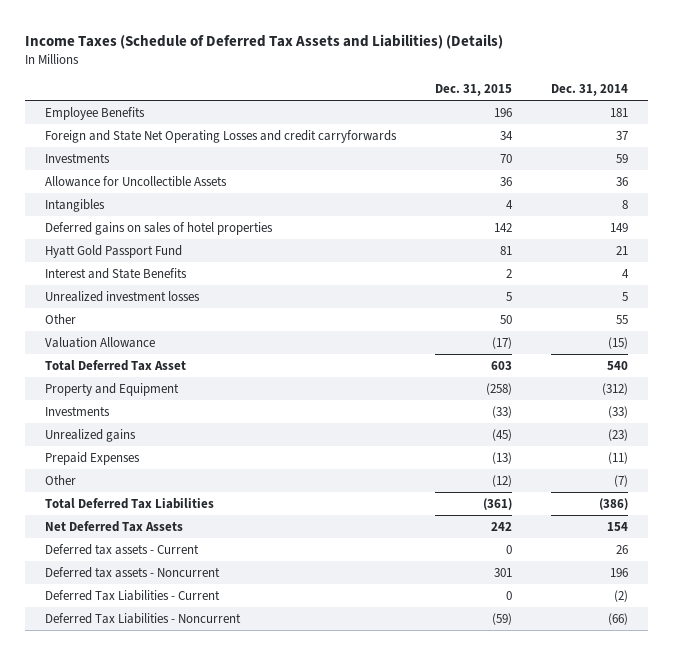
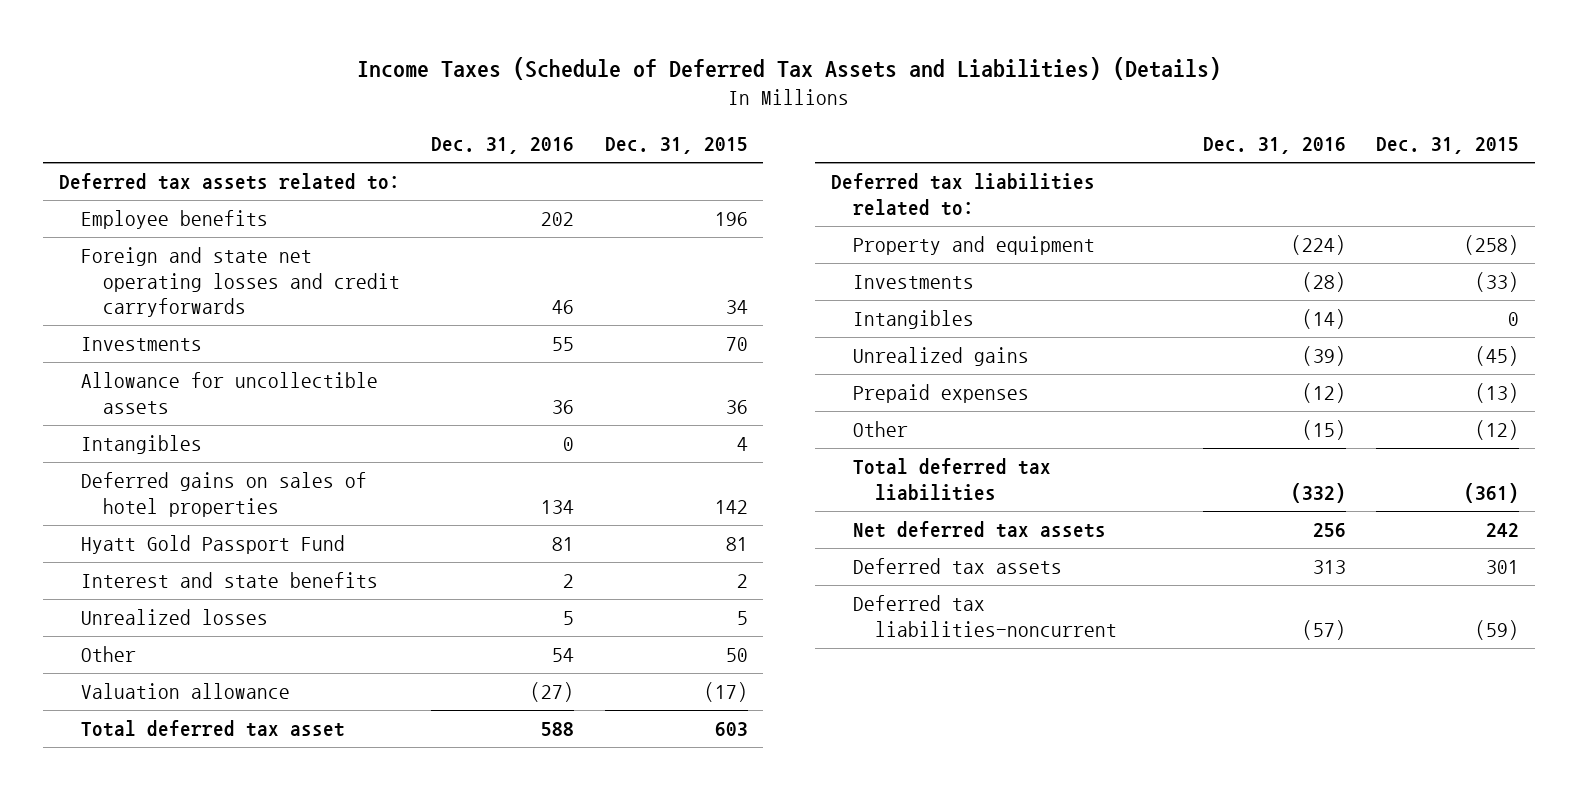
- | Dec. 31, 2015 | Dec. 31, 2014
+ | Dec. 31, 2016 | Dec. 31, 2015
- Employee Benefits | 196 | 181
- Foreign and State Net Operating Losses and credit carryforwards | 34 | 37
+ Deferred tax assets related to:
+ Employee benefits | 202 | 196
+ Foreign and state net operating losses and credit carryforwards | 46 | 34
- Allowance for Uncollectible Assets | 36 | 36
+ Allowance for uncollectible assets | 36 | 36
- Interest and State Benefits | 2 | 4
- Unrealized investment losses | 5 | 5
+ Interest and state benefits | 2 | 2
+ Unrealized losses | 5 | 5
- Valuation Allowance | (17) | (15)
- Total Deferred Tax Asset | 603 | 540
- Property and Equipment | (258) | (312)
+ Valuation allowance | (27) | (17)
+ Total deferred tax asset | 588 | 603
+ Deferred tax liabilities related to:
+ Property and equipment | (224) | (258)
+ Intangibles | (14) | 0
- Prepaid Expenses | (13) | (11)
+ Prepaid expenses | (12) | (13)
- Total Deferred Tax Liabilities | (361) | (386)
- Net Deferred Tax Assets | 242 | 154
- Deferred tax assets - Current | 0 | 26
- Deferred tax assets - Noncurrent | 301 | 196
- Deferred Tax Liabilities - Current | 0 | (2)
- Deferred Tax Liabilities - Noncurrent | (59) | (66)
+ Total deferred tax liabilities | (332) | (361)
+ Net deferred tax assets | 256 | 242
+ Deferred tax assets | 313 | 301
+ Deferred tax liabilities-noncurrent | (57) | (59)

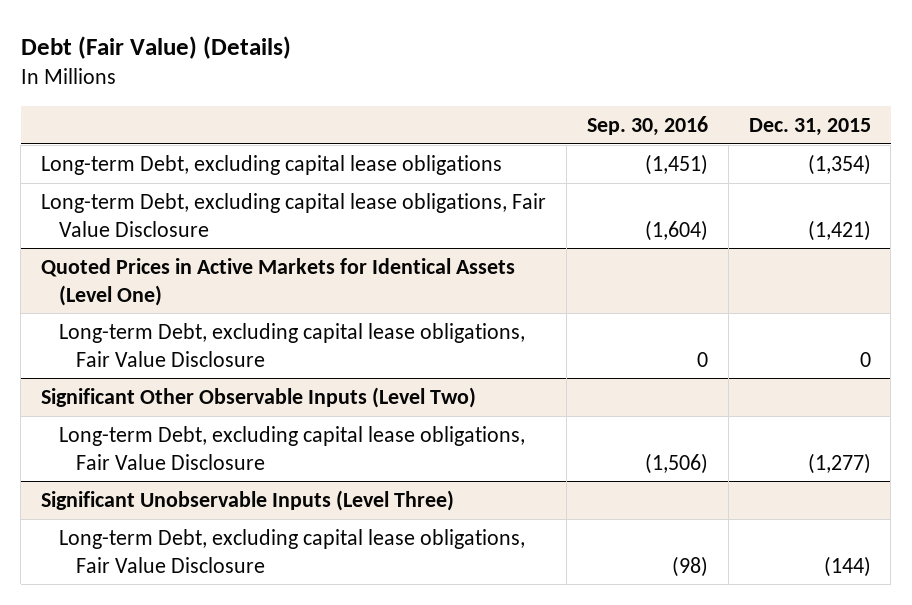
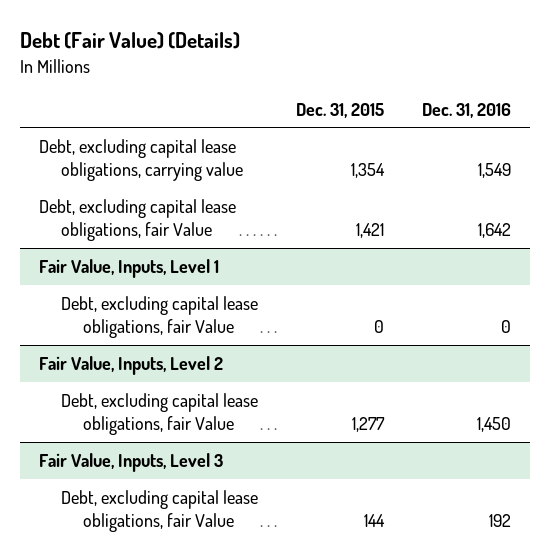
- | Sep. 30, 2016 | Dec. 31, 2015
+ | Dec. 31, 2015 | Dec. 31, 2016
- Long-term Debt, excluding capital lease obligations | (1,451) | (1,354)
- Long-term Debt, excluding capital lease obligations, Fair Value Disclosure | (1,604) | (1,421)
- Quoted Prices in Active Markets for Identical Assets (Level One)
- Long-term Debt, excluding capital lease obligations, Fair Value Disclosure | 0 | 0
- Significant Other Observable Inputs (Level Two)
- Long-term Debt, excluding capital lease obligations, Fair Value Disclosure | (1,506) | (1,277)
- Significant Unobservable Inputs (Level Three)
- Long-term Debt, excluding capital lease obligations, Fair Value Disclosure | (98) | (144)
+ Debt, excluding capital lease obligations, carrying value | 1,354 | 1,549
+ Debt, excluding capital lease obligations, fair Value | 1,421 | 1,642
+ Fair Value, Inputs, Level 1
+ Debt, excluding capital lease obligations, fair Value | 0 | 0
+ Fair Value, Inputs, Level 2
+ Debt, excluding capital lease obligations, fair Value | 1,277 | 1,450
+ Fair Value, Inputs, Level 3
+ Debt, excluding capital lease obligations, fair Value | 144 | 192

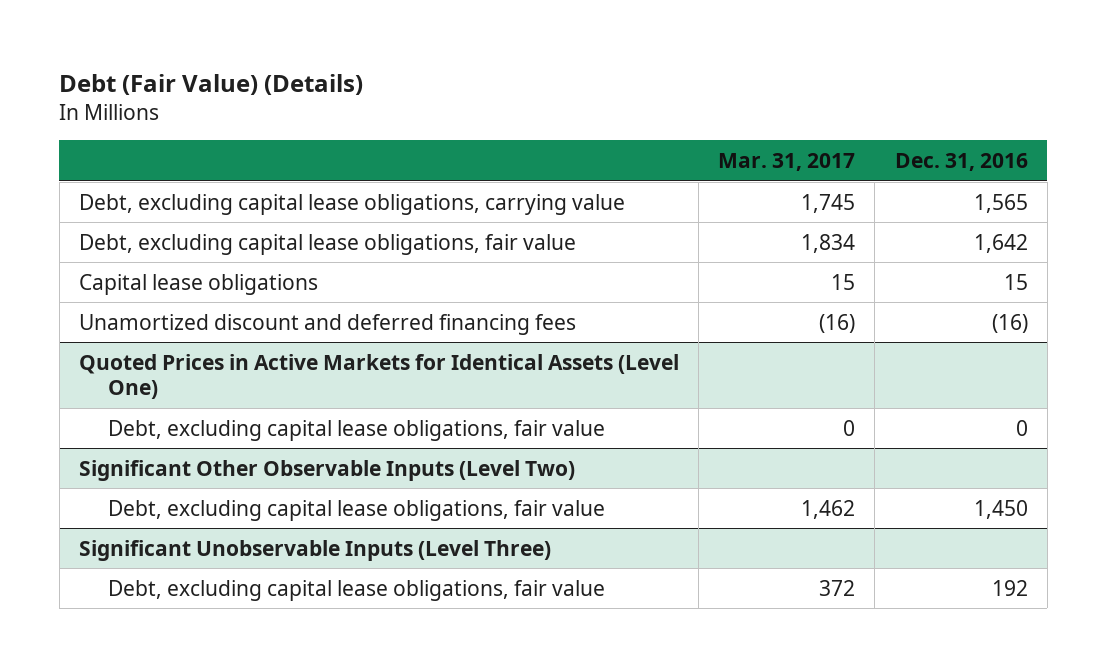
- | Dec. 31, 2015 | Dec. 31, 2016
+ | Mar. 31, 2017 | Dec. 31, 2016
- Debt, excluding capital lease obligations, carrying value | 1,354 | 1,549
- Debt, excluding capital lease obligations, fair Value | 1,421 | 1,642
- Fair Value, Inputs, Level 1
- Debt, excluding capital lease obligations, fair Value | 0 | 0
- Fair Value, Inputs, Level 2
- Debt, excluding capital lease obligations, fair Value | 1,277 | 1,450
- Fair Value, Inputs, Level 3
- Debt, excluding capital lease obligations, fair Value | 144 | 192
+ Debt, excluding capital lease obligations, carrying value | 1,745 | 1,565
+ Debt, excluding capital lease obligations, fair value | 1,834 | 1,642
+ Capital lease obligations | 15 | 15
+ Unamortized discount and deferred financing fees | (16) | (16)
+ Quoted Prices in Active Markets for Identical Assets (Level One)
+ Debt, excluding capital lease obligations, fair value | 0 | 0
+ Significant Other Observable Inputs (Level Two)
+ Debt, excluding capital lease obligations, fair value | 1,462 | 1,450
+ Significant Unobservable Inputs (Level Three)
+ Debt, excluding capital lease obligations, fair value | 372 | 192

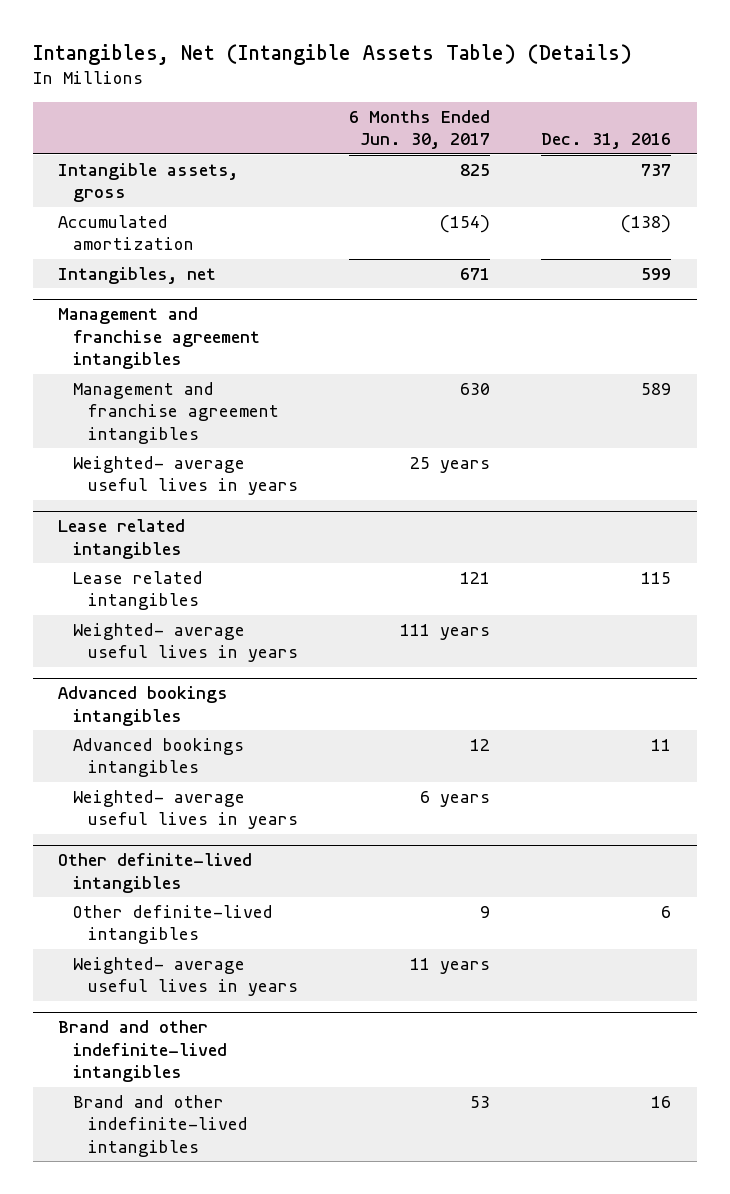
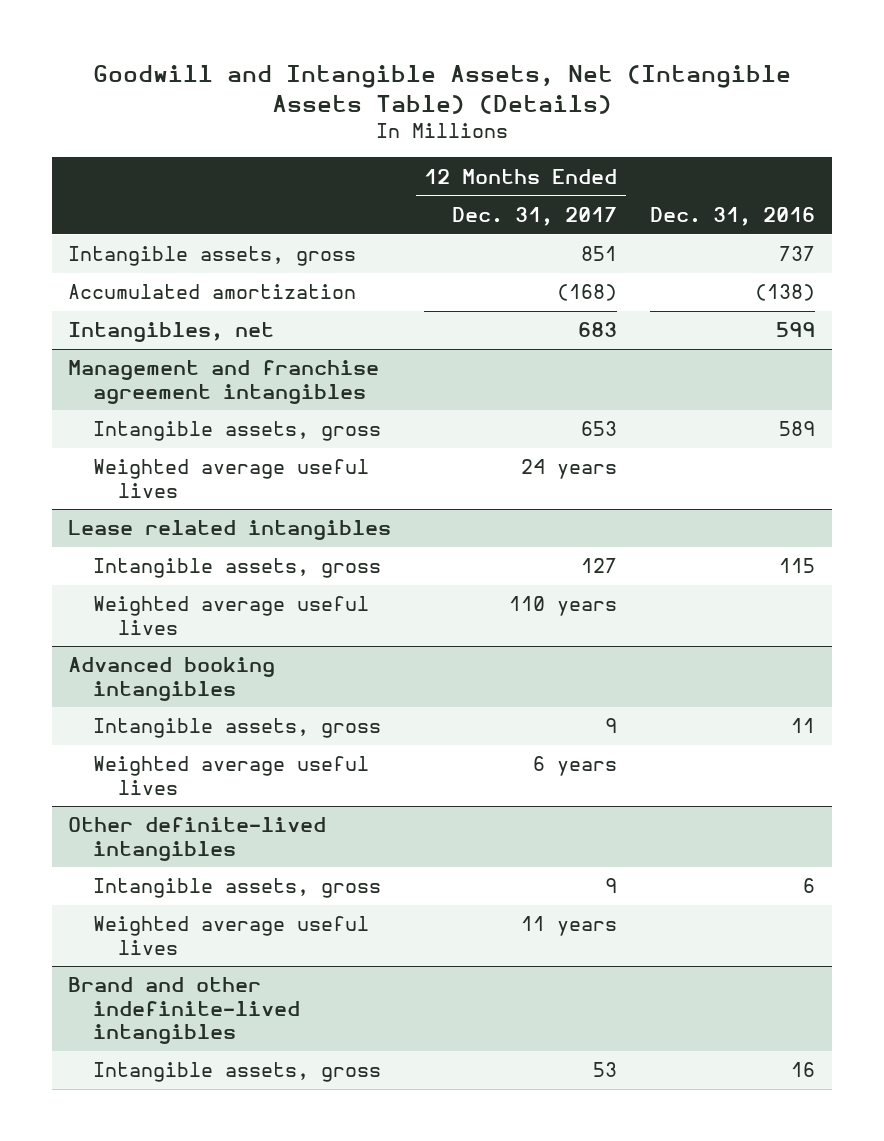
- Intangibles, Net (Intangible Assets Table) (Details)
+ Goodwill and Intangible Assets, Net (Intangible Assets Table) (Details)
- | 6 Months Ended Jun. 30, 2017 | Dec. 31, 2016
+ | 12 Months Ended Dec. 31, 2017 | Dec. 31, 2016
@ Management and franchise agreement intangibles
- Management and franchise agreement intangibles | 630 | 589
- Weighted- average useful lives in years | 25 years |
+ Intangible assets, gross | 653 | 589
+ Weighted average useful lives | 24 years |
@ Lease related intangibles
- Lease related intangibles | 121 | 115
- Weighted- average useful lives in years | 111 years |
- Advanced bookings intangibles
- Advanced bookings intangibles | 12 | 11
- Weighted- average useful lives in years | 6 years |
@ Lease related intangibles
+ Intangible assets, gross | 127 | 115
+ Weighted average useful lives | 110 years |
+ Advanced booking intangibles
+ Intangible assets, gross | 9 | 11
+ Weighted average useful lives | 6 years |
@ Other definite-lived intangibles
- Other definite-lived intangibles | 9 | 6
- Weighted- average useful lives in years | 11 years |
+ Intangible assets, gross | 9 | 6
+ Weighted average useful lives | 11 years |
@ Brand and other indefinite-lived intangibles
- Brand and other indefinite-lived intangibles | 53 | 16
+ Intangible assets, gross | 53 | 16

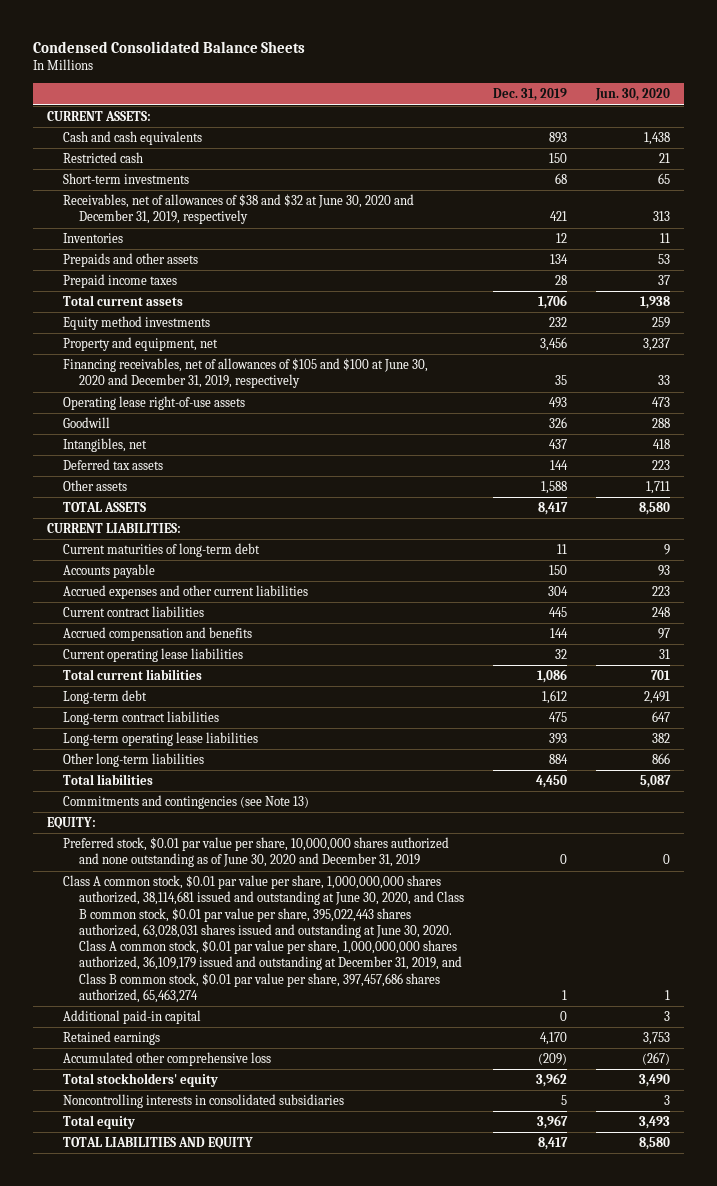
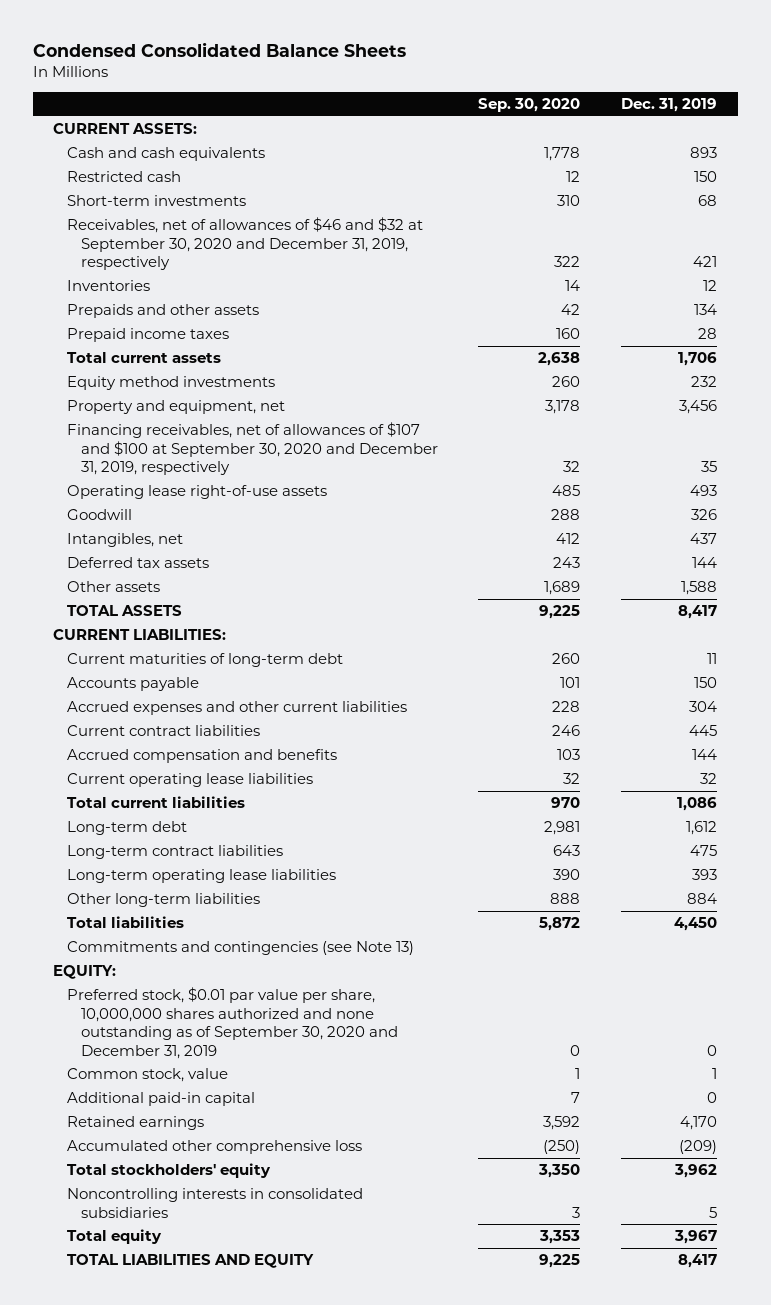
- | Dec. 31, 2019 | Jun. 30, 2020
+ | Sep. 30, 2020 | Dec. 31, 2019
- Receivables, net of allowances of $38 and $32 at June 30, 2020 and December 31, 2019, respectively | 421 | 313
+ Receivables, net of allowances of $46 and $32 at September 30, 2020 and December 31, 2019, respectively | 322 | 421
- Financing receivables, net of allowances of $105 and $100 at June 30, 2020 and December 31, 2019, respectively | 35 | 33
+ Financing receivables, net of allowances of $107 and $100 at September 30, 2020 and December 31, 2019, respectively | 32 | 35
- Preferred stock, $0.01 par value per share, 10,000,000 shares authorized and none outstanding as of June 30, 2020 and December 31, 2019 | 0 | 0
- Class A common stock, $0.01 par value per share, 1,000,000,000 shares authorized, 38,114,681 issued and outstanding at June 30, 2020, and Class B common stock, $0.01 par value per share, 395,022,443 shares authorized, 63,028,031 shares issued and outstanding at June 30, 2020. Class A common stock, $0.01 par value per share, 1,000,000,000 shares authorized, 36,109,179 issued and outstanding at December 31, 2019, and Class B common stock, $0.01 par value per share, 397,457,686 shares authorized, 65,463,274 | 1 | 1
+ Preferred stock, $0.01 par value per share, 10,000,000 shares authorized and none outstanding as of September 30, 2020 and December 31, 2019 | 0 | 0
+ Common stock, value | 1 | 1

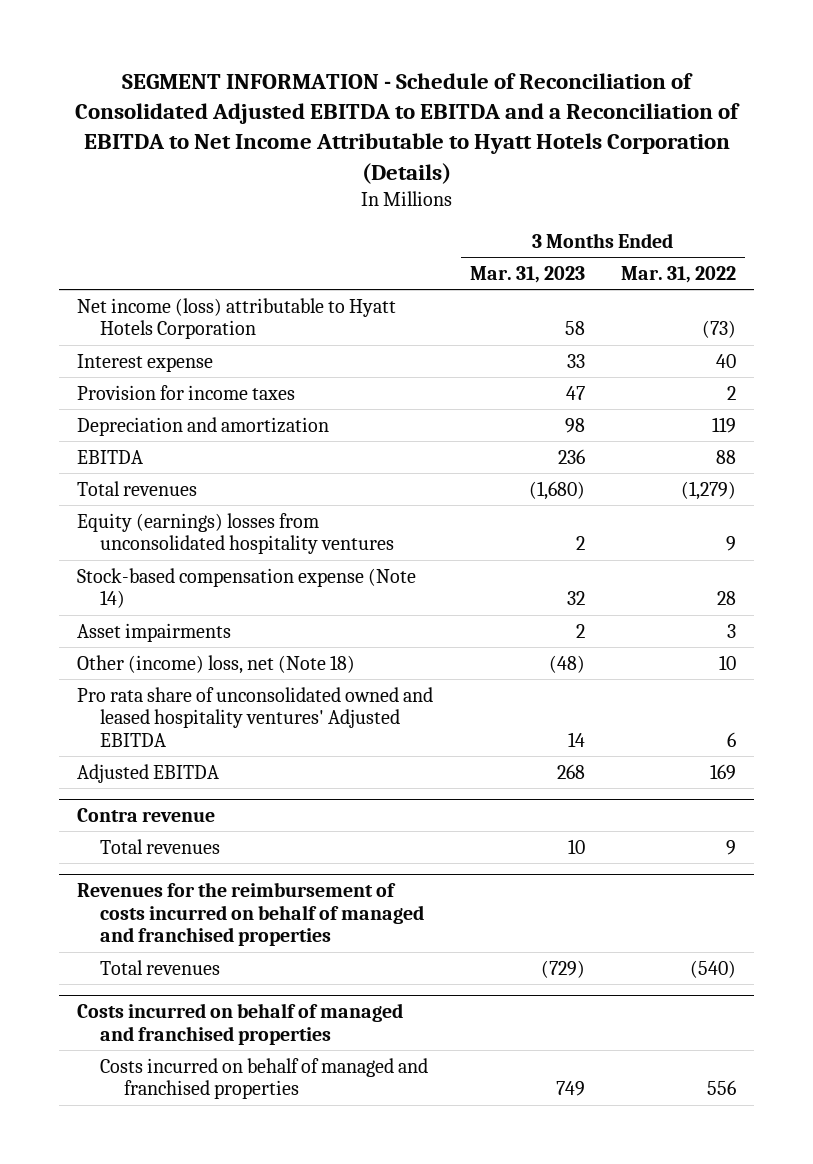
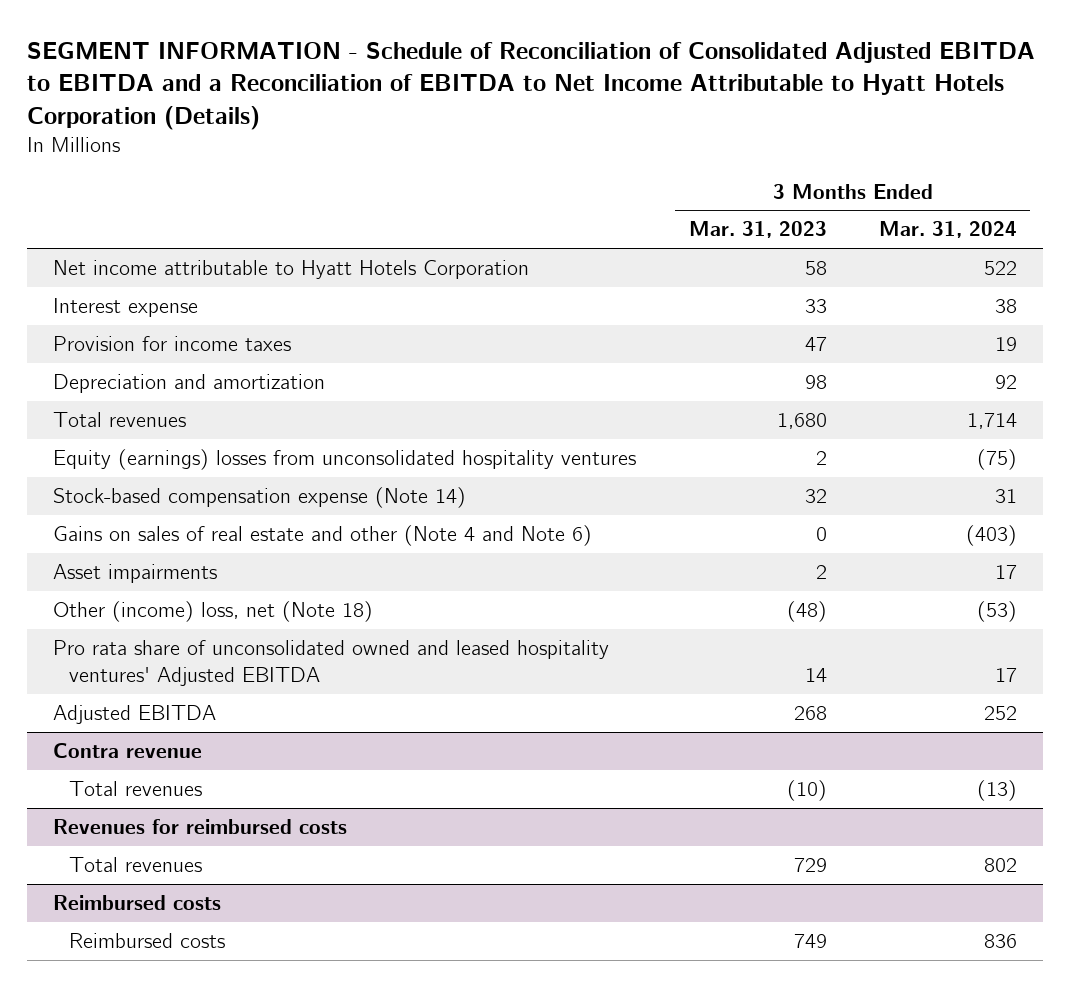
- | 3 Months Ended Mar. 31, 2023 | 3 Months Ended Mar. 31, 2022
+ | 3 Months Ended Mar. 31, 2023 | 3 Months Ended Mar. 31, 2024
- Net income (loss) attributable to Hyatt Hotels Corporation | 58 | (73)
+ Net income attributable to Hyatt Hotels Corporation | 58 | 522
- EBITDA | 236 | 88
- Total revenues | (1,680) | (1,279)
+ Total revenues | 1,680 | 1,714
+ Gains on sales of real estate and other (Note 4 and Note 6) | 0 | (403)
@ Contra revenue
- Total revenues | 10 | 9
- Revenues for the reimbursement of costs incurred on behalf of managed and franchised properties
- Total revenues | (729) | (540)
- Costs incurred on behalf of managed and franchised properties
- Costs incurred on behalf of managed and franchised properties | 749 | 556
@ Contra revenue
+ Total revenues | (10) | (13)
+ Revenues for reimbursed costs
+ Total revenues | 729 | 802
+ Reimbursed costs
+ Reimbursed costs | 749 | 836

